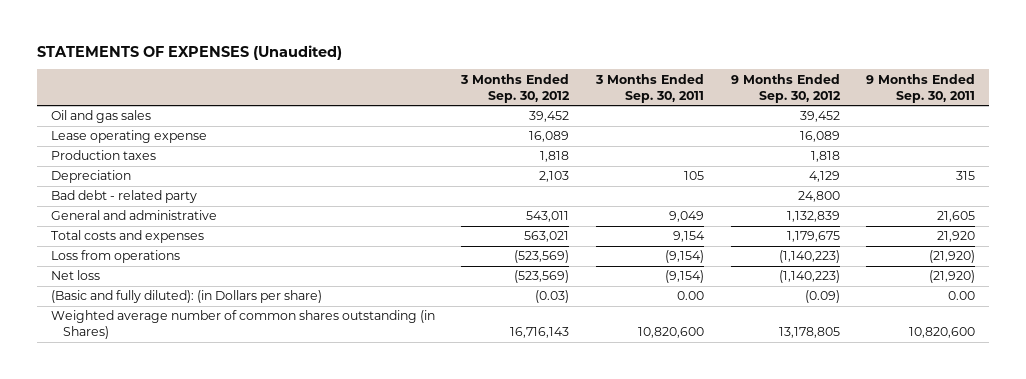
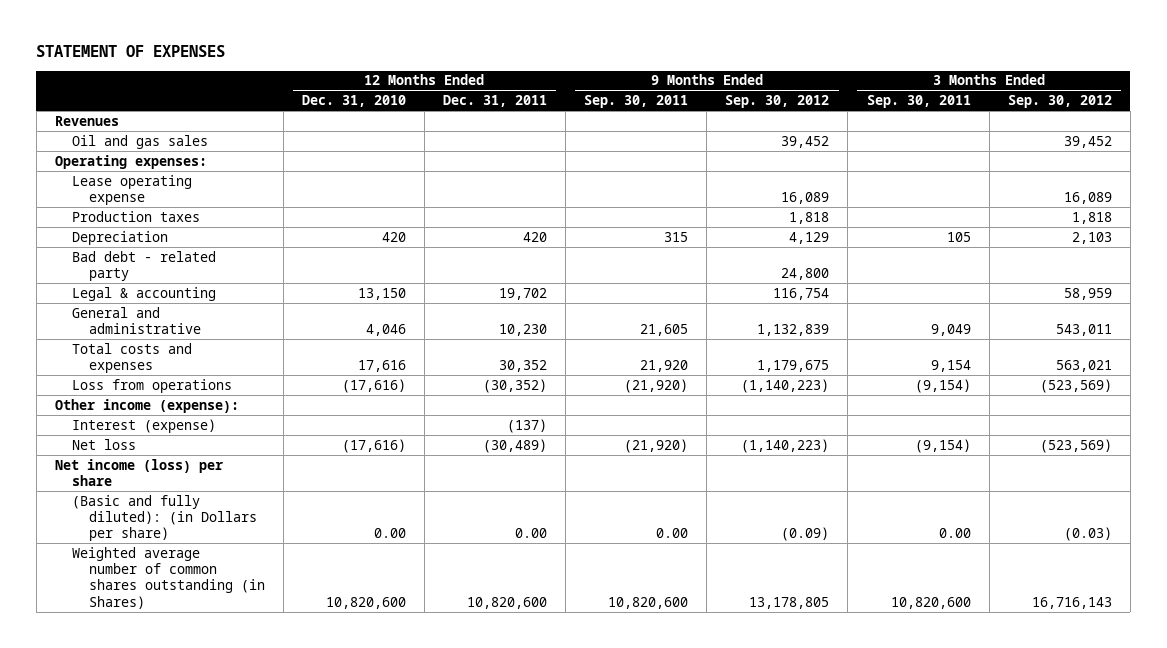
- STATEMENTS OF EXPENSES (Unaudited)
+ STATEMENT OF EXPENSES
- | 3 Months Ended Sep. 30, 2012 | 3 Months Ended Sep. 30, 2011 | 9 Months Ended Sep. 30, 2012 | 9 Months Ended Sep. 30, 2011
+ | 12 Months Ended Dec. 31, 2010 | 12 Months Ended Dec. 31, 2011 | 9 Months Ended Sep. 30, 2011 | 9 Months Ended Sep. 30, 2012 | 3 Months Ended Sep. 30, 2011 | 3 Months Ended Sep. 30, 2012
+ Revenues
+ Operating expenses:
+ Legal & accounting | 13,150 | 19,702 | | 116,754 | | 58,959
+ Other income (expense):
+ Interest (expense) | | (137) | | | |
+ Net income (loss) per share

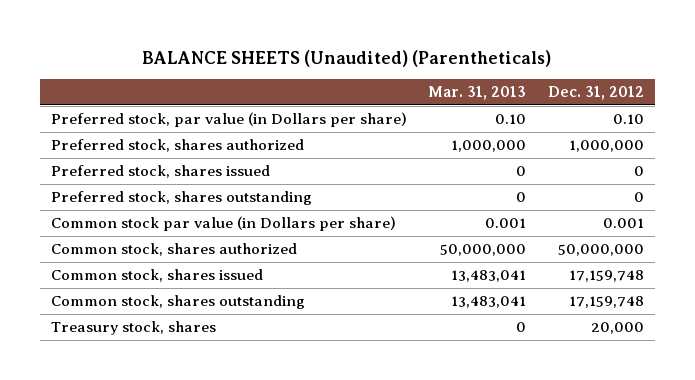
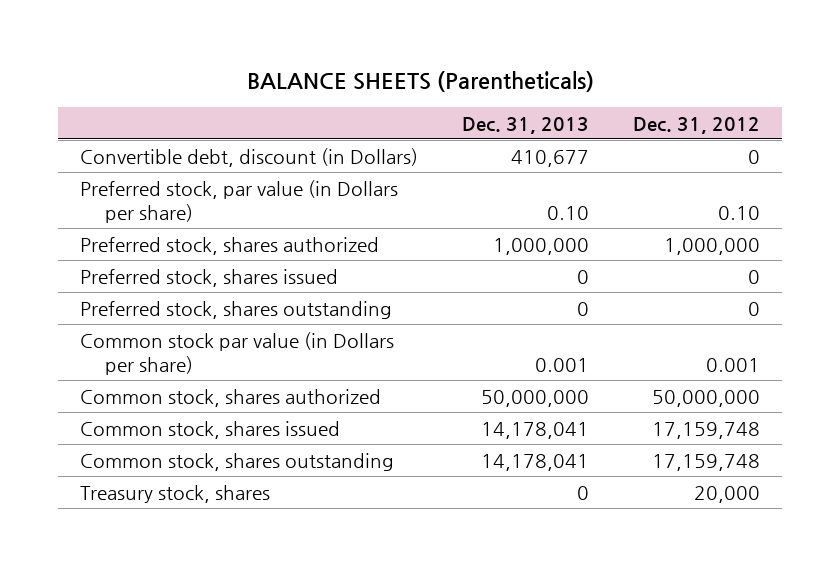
- BALANCE SHEETS (Unaudited) (Parentheticals)
+ BALANCE SHEETS (Parentheticals)
- | Mar. 31, 2013 | Dec. 31, 2012
+ | Dec. 31, 2013 | Dec. 31, 2012
+ Convertible debt, discount (in Dollars) | 410,677 | 0

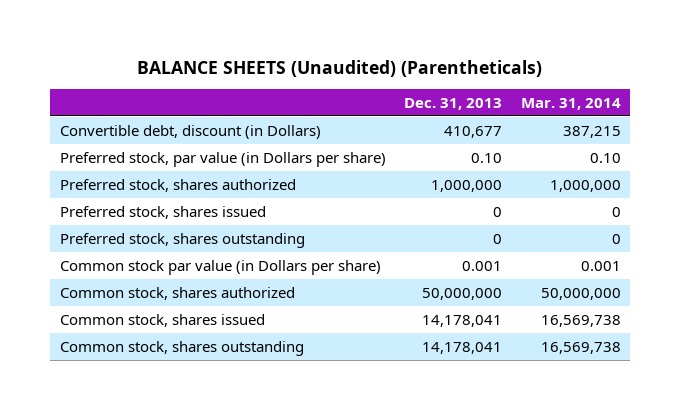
- BALANCE SHEETS (Parentheticals)
+ BALANCE SHEETS (Unaudited) (Parentheticals)
- | Dec. 31, 2013 | Dec. 31, 2012
+ | Dec. 31, 2013 | Mar. 31, 2014
- Treasury stock, shares | 0 | 20,000

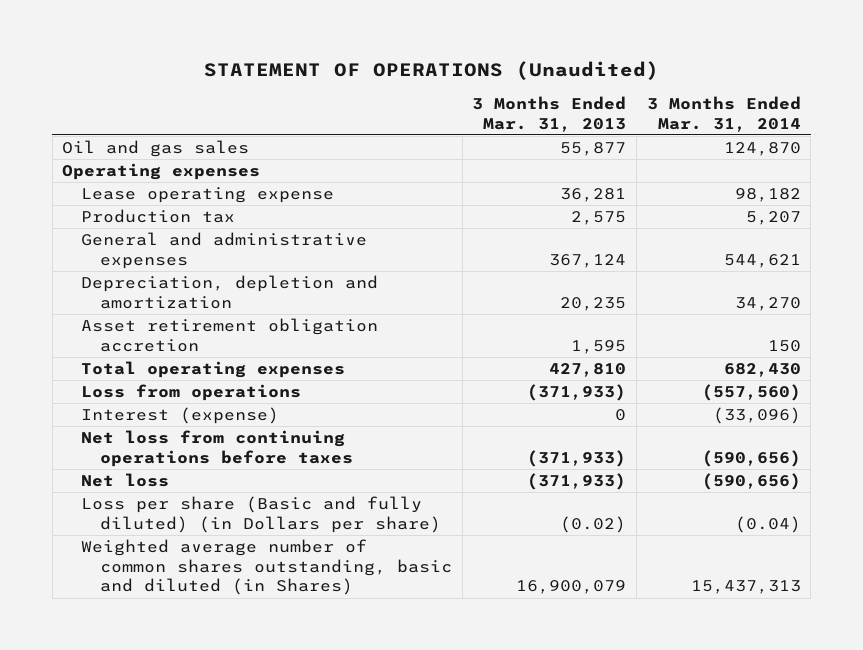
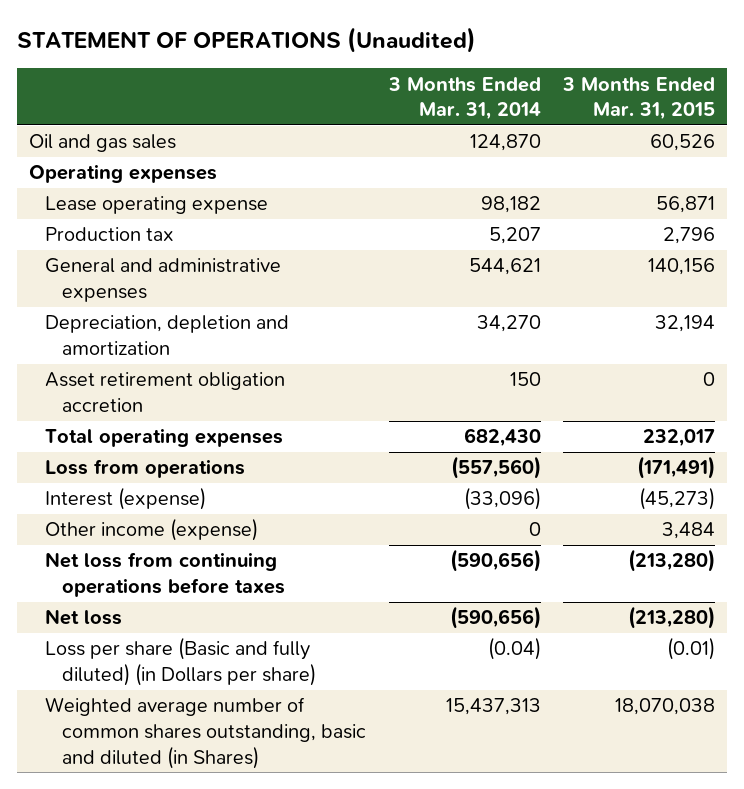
- | 3 Months Ended Mar. 31, 2013 | 3 Months Ended Mar. 31, 2014
+ | 3 Months Ended Mar. 31, 2014 | 3 Months Ended Mar. 31, 2015
+ Other income (expense) | 0 | 3,484

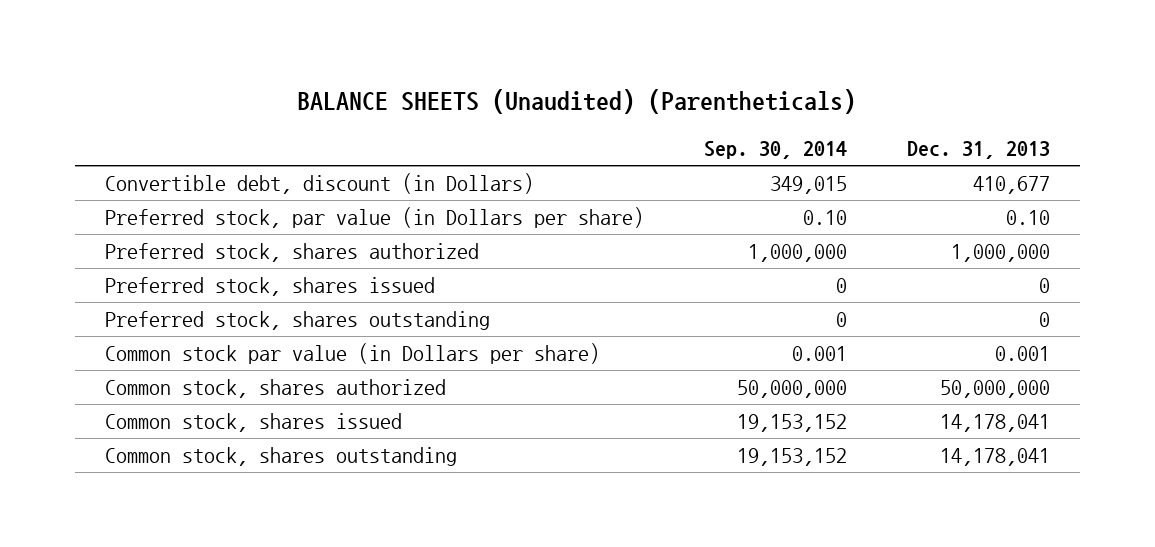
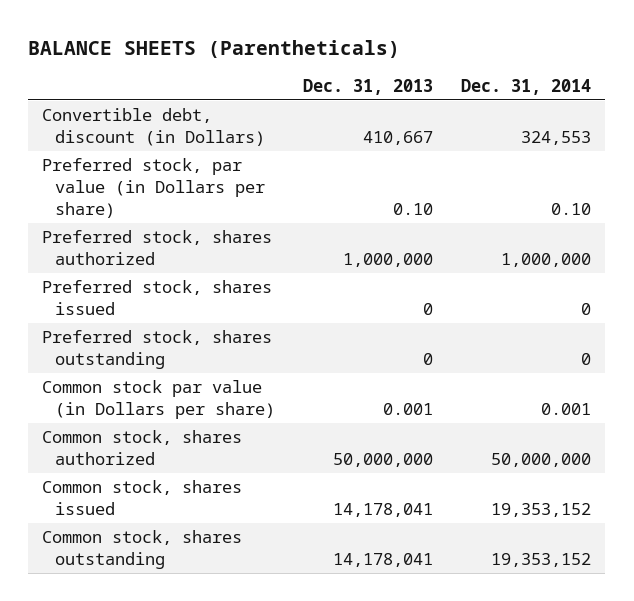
- BALANCE SHEETS (Unaudited) (Parentheticals)
+ BALANCE SHEETS (Parentheticals)
- | Sep. 30, 2014 | Dec. 31, 2013
+ | Dec. 31, 2013 | Dec. 31, 2014
- Convertible debt, discount (in Dollars) | 349,015 | 410,677
+ Convertible debt, discount (in Dollars) | 410,667 | 324,553

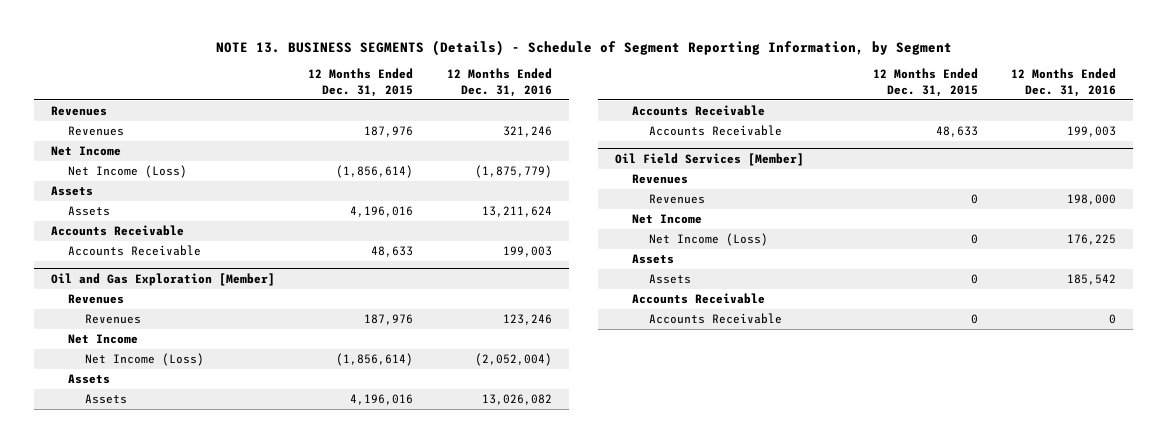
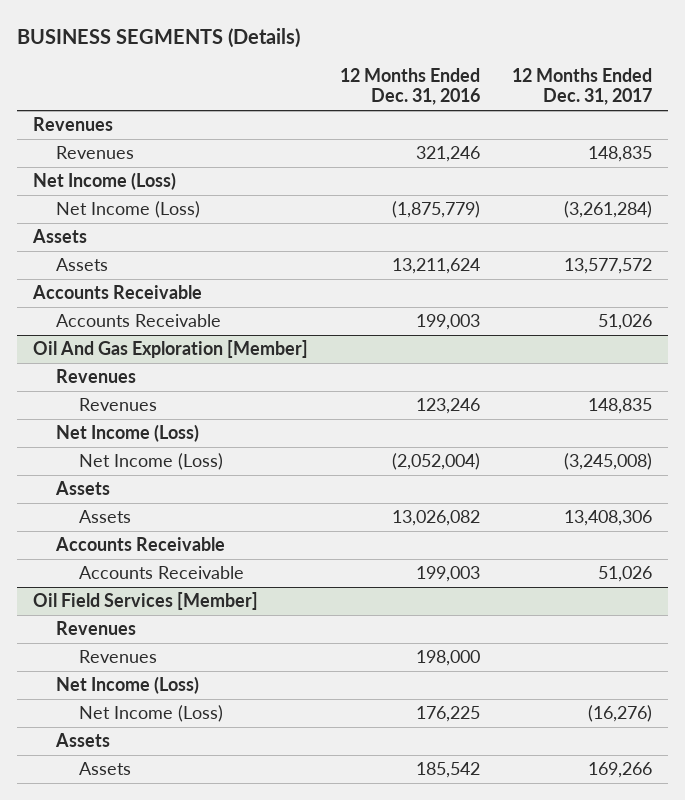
- NOTE 13. BUSINESS SEGMENTS (Details) - Schedule of Segment Reporting Information, by Segment
+ BUSINESS SEGMENTS (Details)
- | 12 Months Ended Dec. 31, 2015 | 12 Months Ended Dec. 31, 2016
+ | 12 Months Ended Dec. 31, 2016 | 12 Months Ended Dec. 31, 2017
- Net Income
+ Net Income (Loss)
- Oil and Gas Exploration [Member]
+ Oil And Gas Exploration [Member]
- Net Income
+ Net Income (Loss)
@ Oil Field Services [Member]
- Net Income
+ Net Income (Loss)
- Accounts Receivable
- Accounts Receivable | 0 | 0

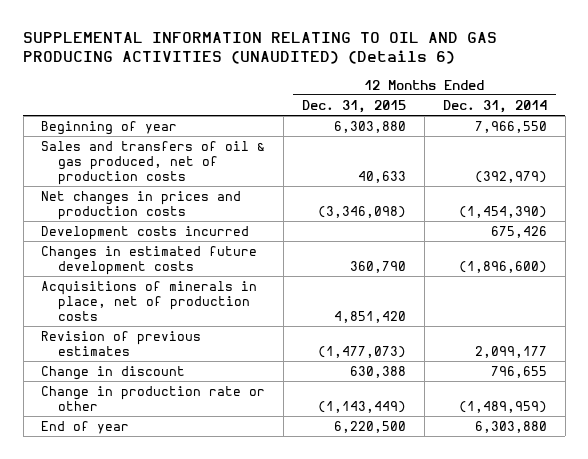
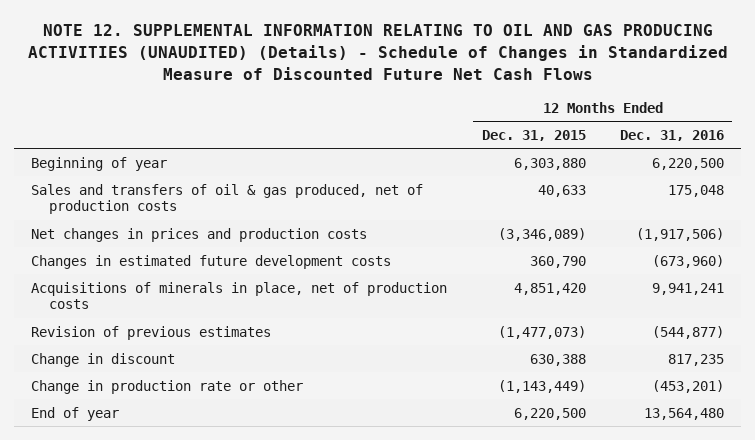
- SUPPLEMENTAL INFORMATION RELATING TO OIL AND GAS PRODUCING ACTIVITIES (UNAUDITED) (Details 6)
+ NOTE 12. SUPPLEMENTAL INFORMATION RELATING TO OIL AND GAS PRODUCING ACTIVITIES (UNAUDITED) (Details) - Schedule of Changes in Standardized Measure of Discounted Future Net Cash Flows
- | 12 Months Ended Dec. 31, 2015 | 12 Months Ended Dec. 31, 2014
+ | 12 Months Ended Dec. 31, 2015 | 12 Months Ended Dec. 31, 2016
- Net changes in prices and production costs | (3,346,098) | (1,454,390)
- Development costs incurred | | 675,426
+ Net changes in prices and production costs | (3,346,089) | (1,917,506)

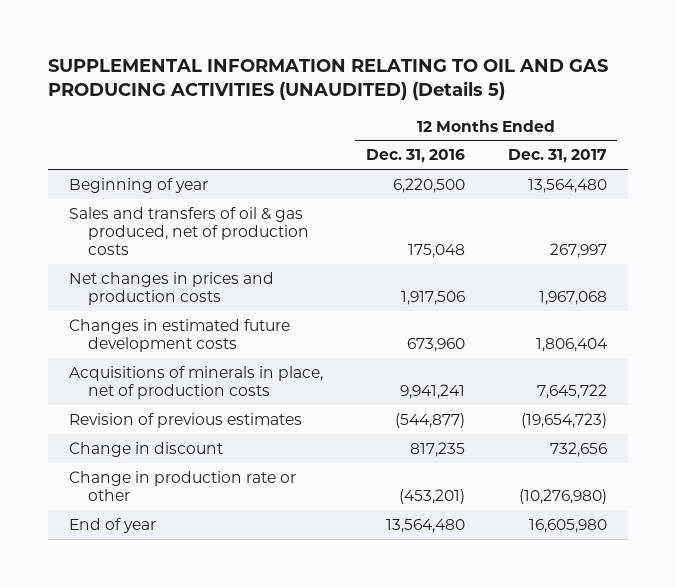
- NOTE 12. SUPPLEMENTAL INFORMATION RELATING TO OIL AND GAS PRODUCING ACTIVITIES (UNAUDITED) (Details) - Schedule of Changes in Standardized Measure of Discounted Future Net Cash Flows
+ SUPPLEMENTAL INFORMATION RELATING TO OIL AND GAS PRODUCING ACTIVITIES (UNAUDITED) (Details 5)
- | 12 Months Ended Dec. 31, 2015 | 12 Months Ended Dec. 31, 2016
+ | 12 Months Ended Dec. 31, 2016 | 12 Months Ended Dec. 31, 2017
- Net changes in prices and production costs | (3,346,089) | (1,917,506)
- Changes in estimated future development costs | 360,790 | (673,960)
+ Net changes in prices and production costs | 1,917,506 | 1,967,068
+ Changes in estimated future development costs | 673,960 | 1,806,404

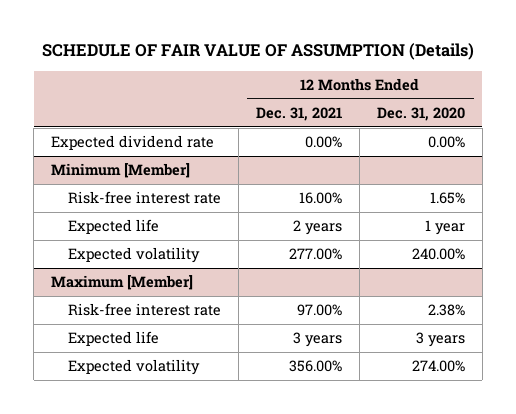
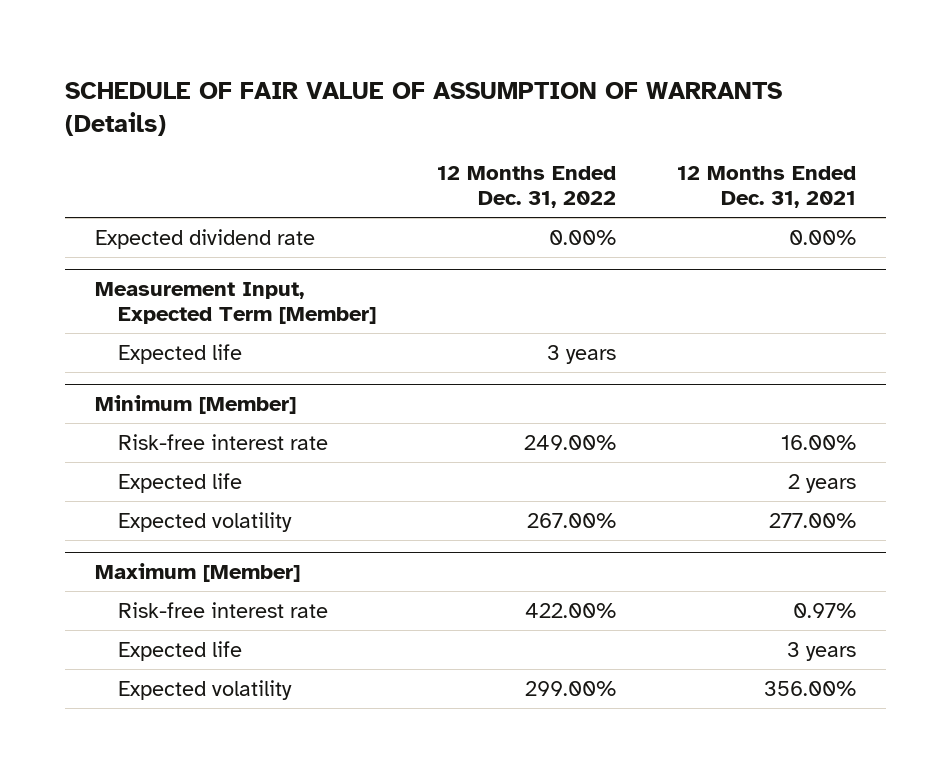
- SCHEDULE OF FAIR VALUE OF ASSUMPTION (Details)
+ SCHEDULE OF FAIR VALUE OF ASSUMPTION OF WARRANTS (Details)
- | 12 Months Ended Dec. 31, 2021 | 12 Months Ended Dec. 31, 2020
+ | 12 Months Ended Dec. 31, 2022 | 12 Months Ended Dec. 31, 2021
+ Measurement Input, Expected Term [Member]
+ Expected life | 3 years |
@ Maximum [Member]
- Risk-free interest rate | 97.00% | 2.38%
+ Risk-free interest rate | 422.00% | 0.97%

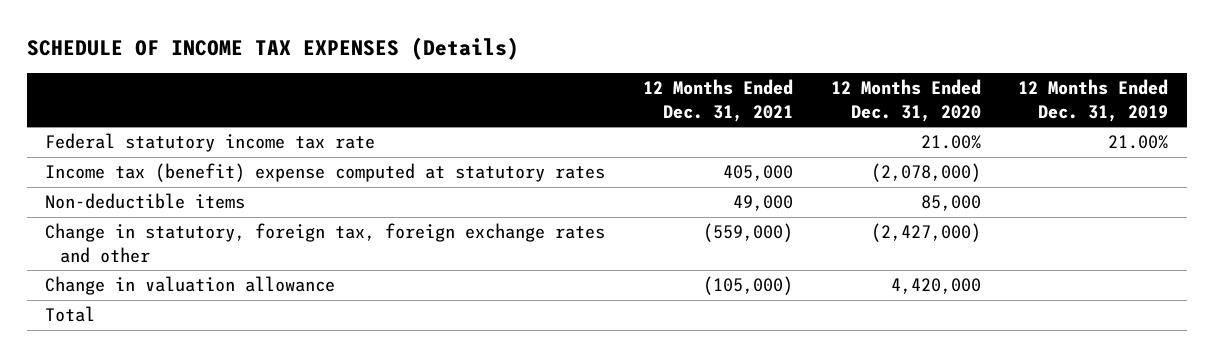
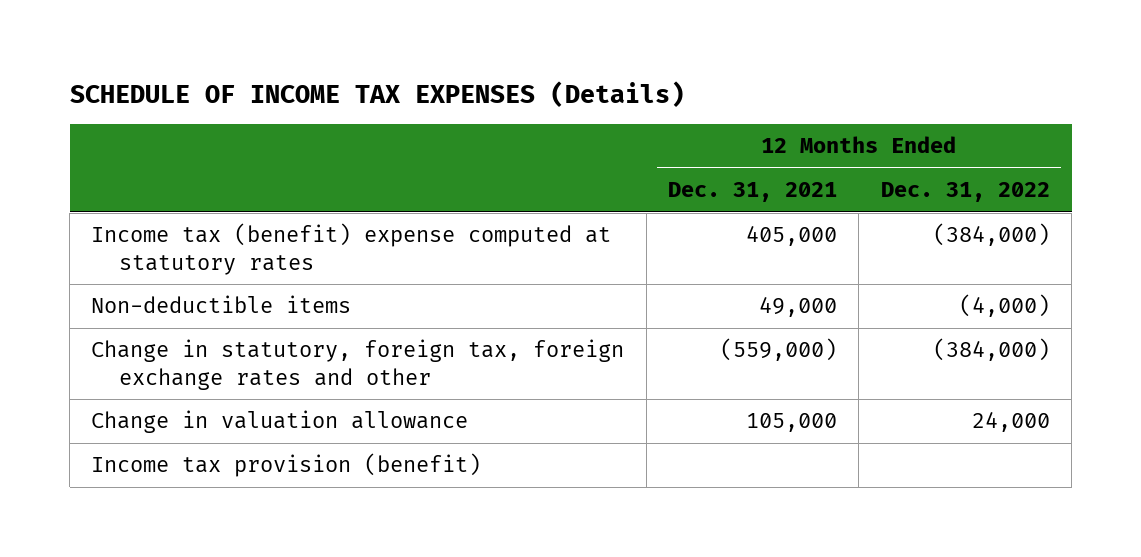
- | 12 Months Ended Dec. 31, 2021 | 12 Months Ended Dec. 31, 2020 | 12 Months Ended Dec. 31, 2019
+ | 12 Months Ended Dec. 31, 2021 | 12 Months Ended Dec. 31, 2022
- Federal statutory income tax rate | | 21.00% | 21.00%
- Change in valuation allowance | (105,000) | 4,420,000 |
- Total
+ Change in valuation allowance | 105,000 | 24,000
+ Income tax provision (benefit)

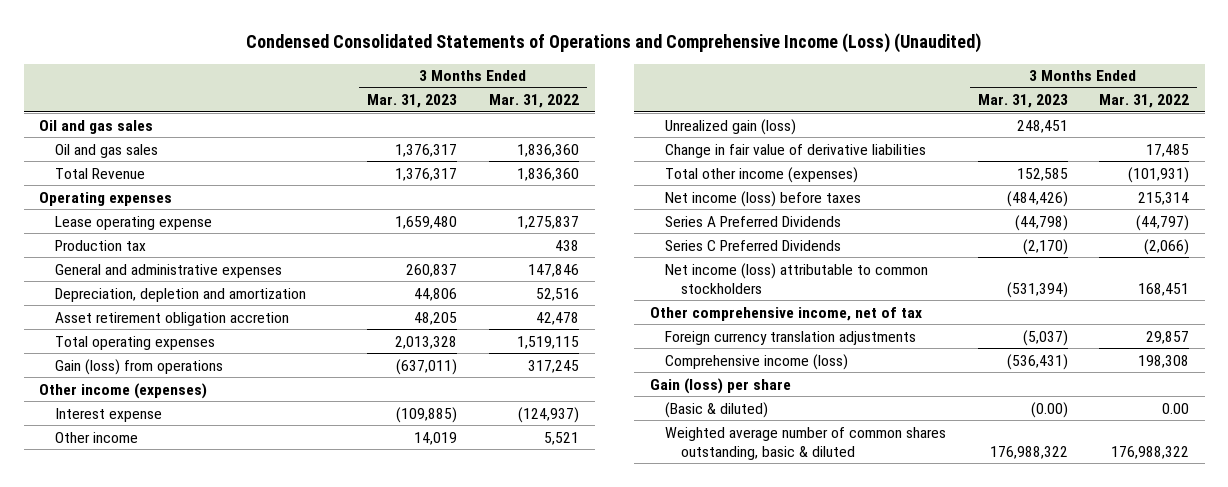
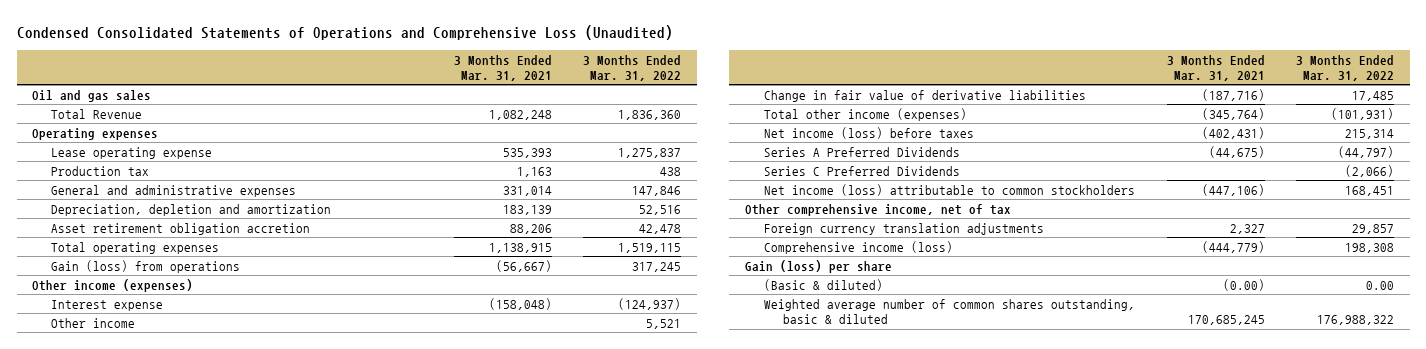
- Condensed Consolidated Statements of Operations and Comprehensive Income (Loss) (Unaudited)
+ Condensed Consolidated Statements of Operations and Comprehensive Loss (Unaudited)
- | 3 Months Ended Mar. 31, 2023 | 3 Months Ended Mar. 31, 2022
+ | 3 Months Ended Mar. 31, 2021 | 3 Months Ended Mar. 31, 2022
- Oil and gas sales | 1,376,317 | 1,836,360
- Unrealized gain (loss) | 248,451 |

